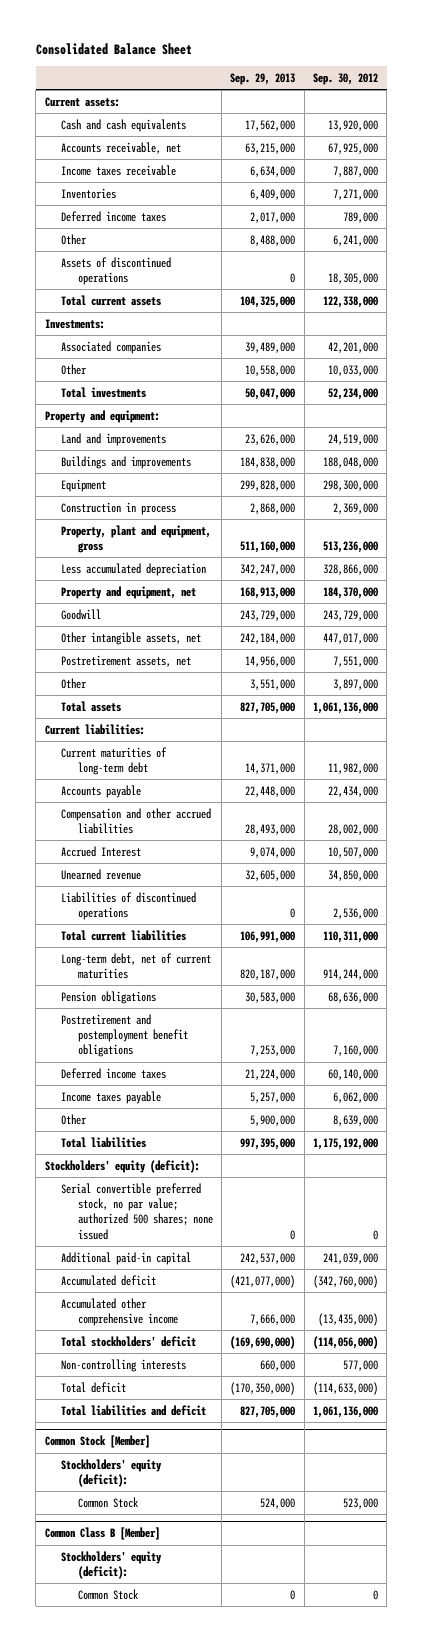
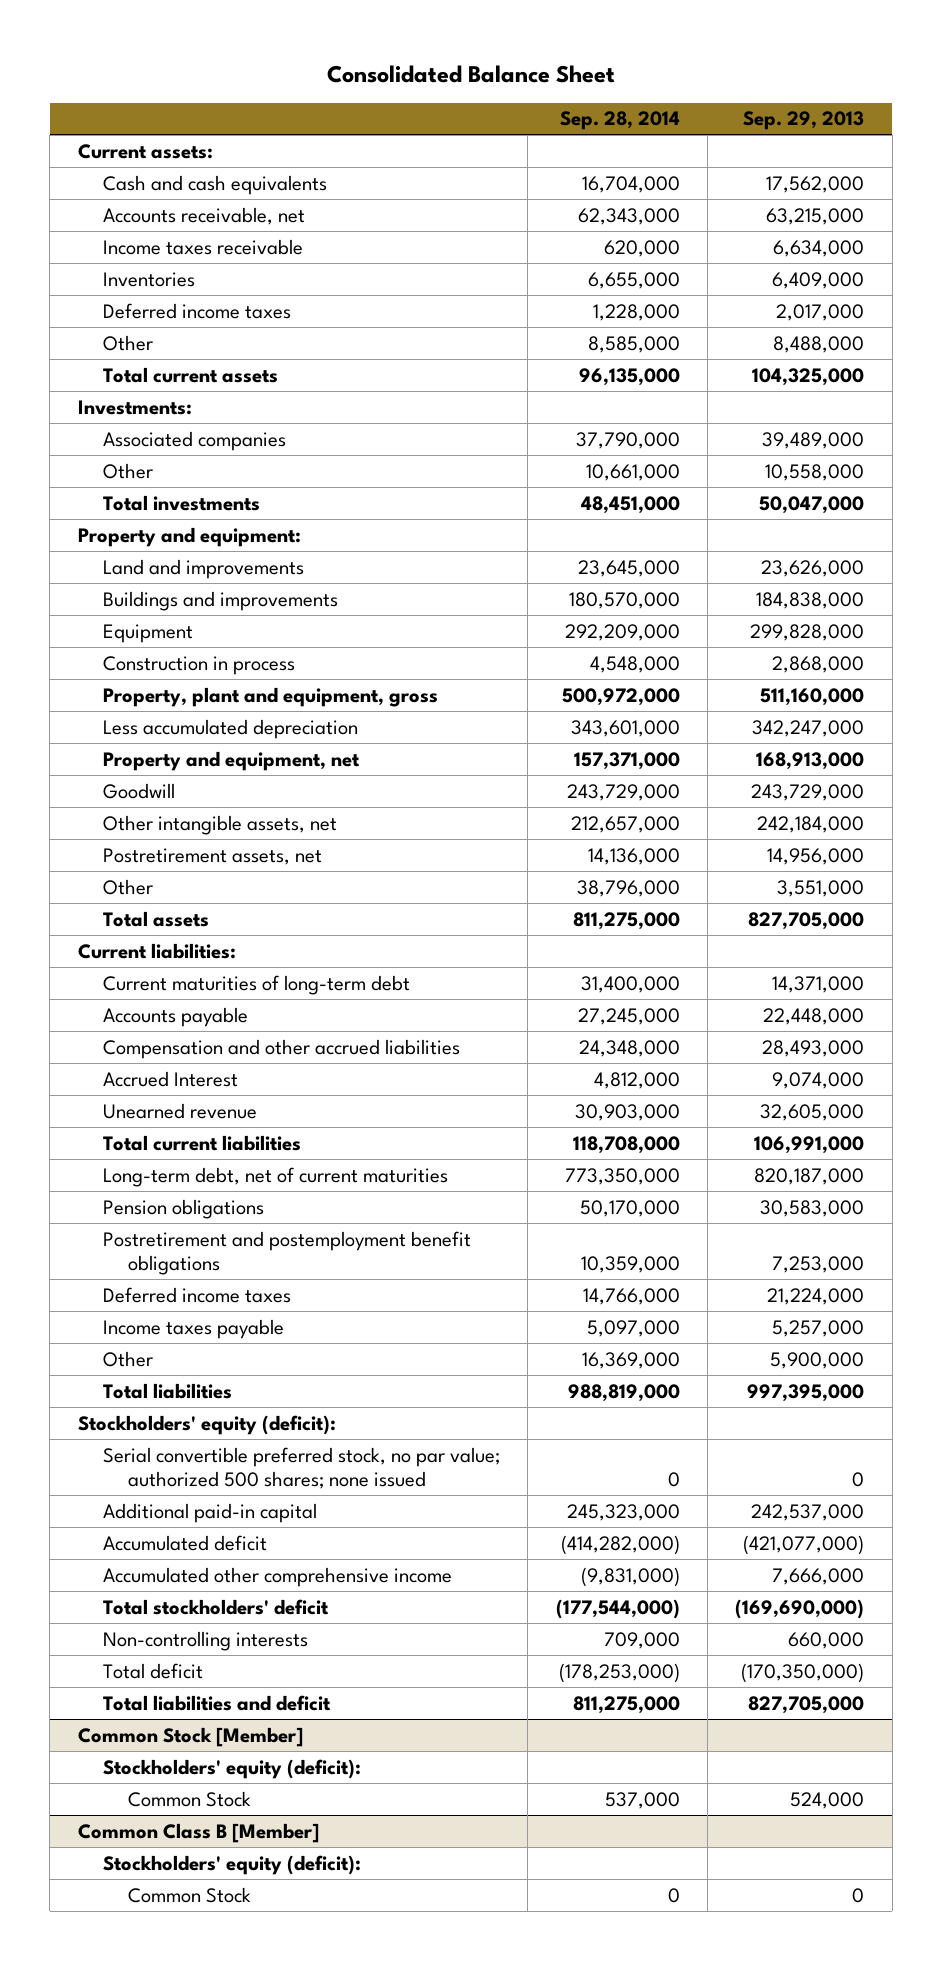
- | Sep. 29, 2013 | Sep. 30, 2012
+ | Sep. 28, 2014 | Sep. 29, 2013
- Assets of discontinued operations | 0 | 18,305,000
- Liabilities of discontinued operations | 0 | 2,536,000

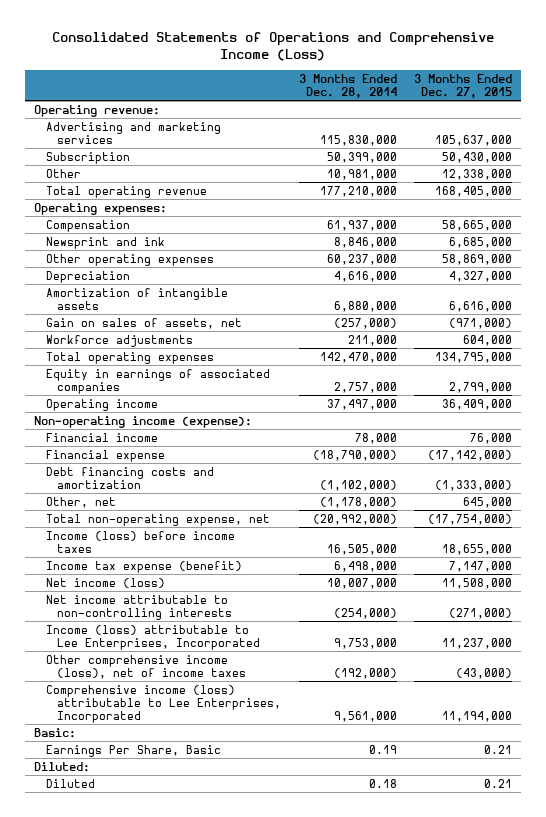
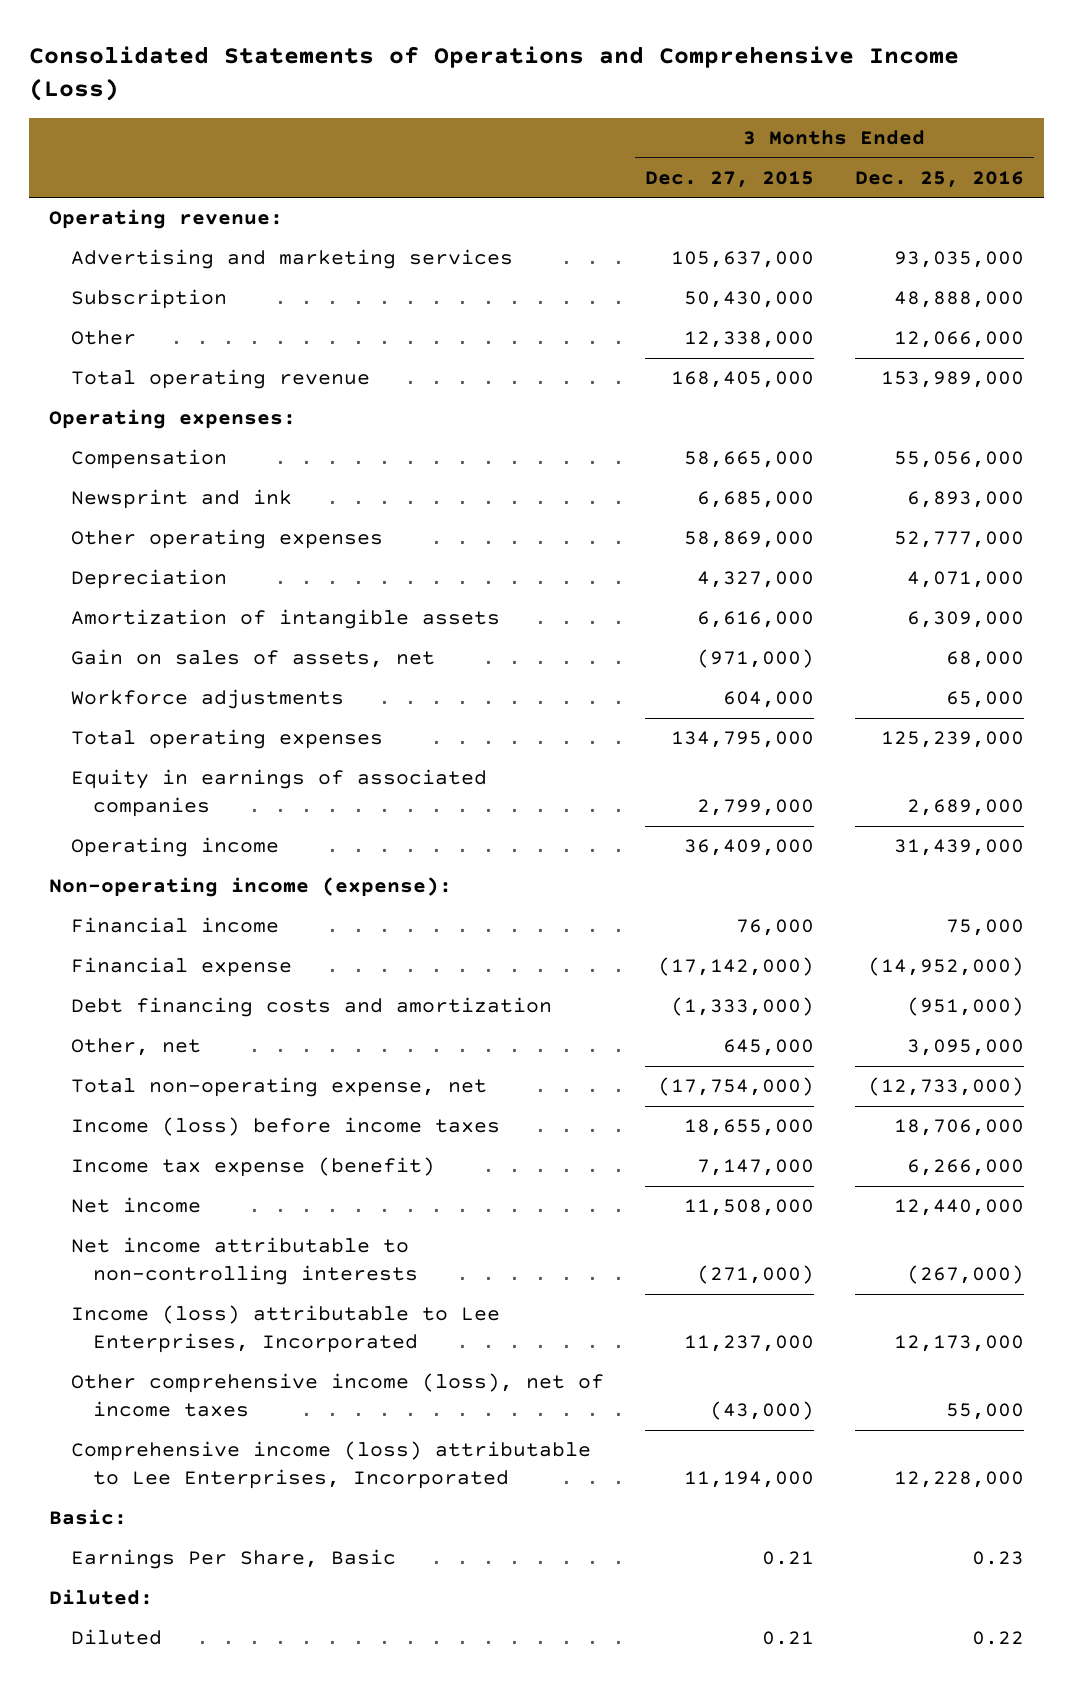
- | 3 Months Ended Dec. 28, 2014 | 3 Months Ended Dec. 27, 2015
+ | 3 Months Ended Dec. 27, 2015 | 3 Months Ended Dec. 25, 2016
- Net income (loss) | 10,007,000 | 11,508,000
+ Net income | 11,508,000 | 12,440,000

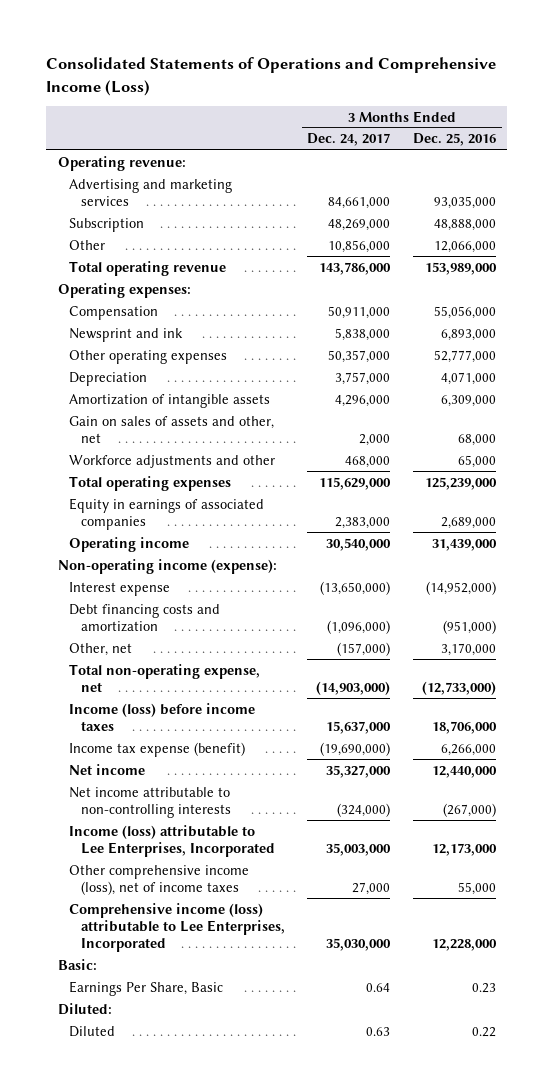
- | 3 Months Ended Dec. 27, 2015 | 3 Months Ended Dec. 25, 2016
+ | 3 Months Ended Dec. 24, 2017 | 3 Months Ended Dec. 25, 2016
- Gain on sales of assets, net | (971,000) | 68,000
- Workforce adjustments | 604,000 | 65,000
+ Gain on sales of assets and other, net | 2,000 | 68,000
+ Workforce adjustments and other | 468,000 | 65,000
- Financial income | 76,000 | 75,000
- Financial expense | (17,142,000) | (14,952,000)
+ Interest expense | (13,650,000) | (14,952,000)
- Other, net | 645,000 | 3,095,000
+ Other, net | (157,000) | 3,170,000

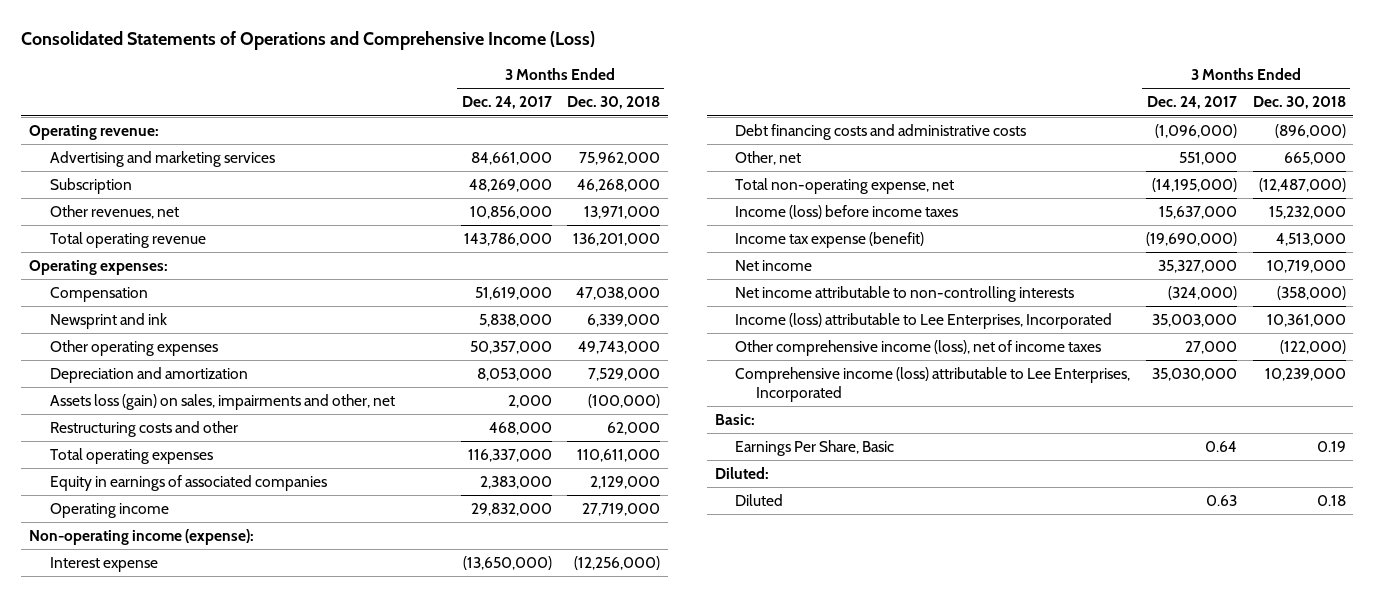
- | 3 Months Ended Dec. 24, 2017 | 3 Months Ended Dec. 25, 2016
+ | 3 Months Ended Dec. 24, 2017 | 3 Months Ended Dec. 30, 2018
- Other | 10,856,000 | 12,066,000
+ Other revenues, net | 10,856,000 | 13,971,000
- Compensation | 50,911,000 | 55,056,000
+ Compensation | 51,619,000 | 47,038,000
- Depreciation | 3,757,000 | 4,071,000
- Amortization of intangible assets | 4,296,000 | 6,309,000
- Gain on sales of assets and other, net | 2,000 | 68,000
- Workforce adjustments and other | 468,000 | 65,000
- Total operating expenses | 115,629,000 | 125,239,000
+ Depreciation and amortization | 8,053,000 | 7,529,000
+ Assets loss (gain) on sales, impairments and other, net | 2,000 | (100,000)
+ Restructuring costs and other | 468,000 | 62,000
+ Total operating expenses | 116,337,000 | 110,611,000
- Operating income | 30,540,000 | 31,439,000
+ Operating income | 29,832,000 | 27,719,000
- Debt financing costs and amortization | (1,096,000) | (951,000)
- Other, net | (157,000) | 3,170,000
- Total non-operating expense, net | (14,903,000) | (12,733,000)
+ Debt financing costs and administrative costs | (1,096,000) | (896,000)
+ Other, net | 551,000 | 665,000
+ Total non-operating expense, net | (14,195,000) | (12,487,000)

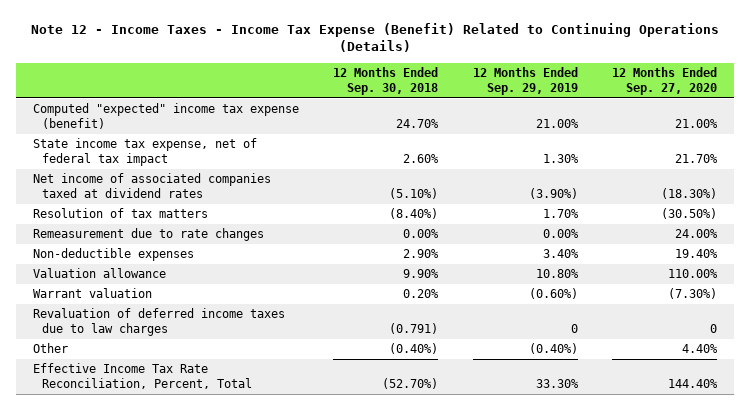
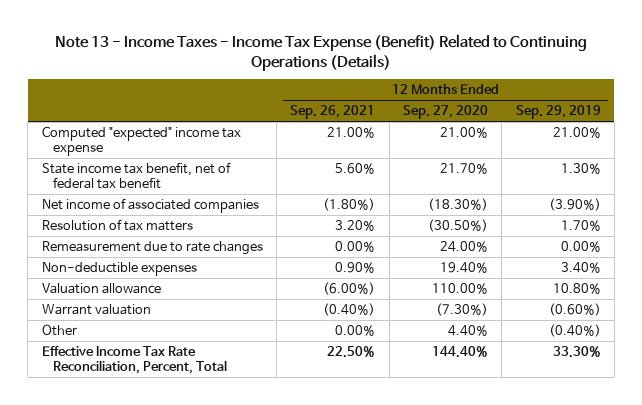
- Note 12 - Income Taxes - Income Tax Expense (Benefit) Related to Continuing Operations (Details)
+ Note 13 - Income Taxes - Income Tax Expense (Benefit) Related to Continuing Operations (Details)
- | 12 Months Ended Sep. 30, 2018 | 12 Months Ended Sep. 29, 2019 | 12 Months Ended Sep. 27, 2020
+ | 12 Months Ended Sep. 26, 2021 | 12 Months Ended Sep. 27, 2020 | 12 Months Ended Sep. 29, 2019
- Computed "expected" income tax expense (benefit) | 24.70% | 21.00% | 21.00%
- State income tax expense, net of federal tax impact | 2.60% | 1.30% | 21.70%
- Net income of associated companies taxed at dividend rates | (5.10%) | (3.90%) | (18.30%)
+ Computed "expected" income tax expense | 21.00% | 21.00% | 21.00%
+ State income tax benefit, net of federal tax benefit | 5.60% | 21.70% | 1.30%
+ Net income of associated companies | (1.80%) | (18.30%) | (3.90%)
- Revaluation of deferred income taxes due to law charges | (0.791) | 0 | 0

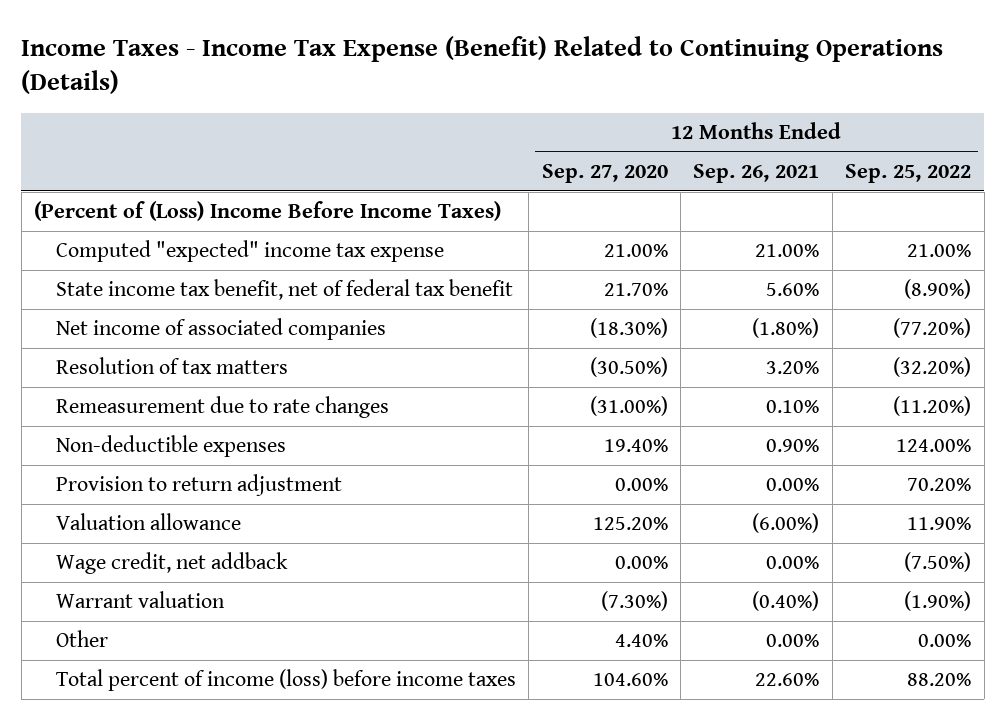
- Note 13 - Income Taxes - Income Tax Expense (Benefit) Related to Continuing Operations (Details)
+ Income Taxes - Income Tax Expense (Benefit) Related to Continuing Operations (Details)
- | 12 Months Ended Sep. 26, 2021 | 12 Months Ended Sep. 27, 2020 | 12 Months Ended Sep. 29, 2019
+ | 12 Months Ended Sep. 27, 2020 | 12 Months Ended Sep. 26, 2021 | 12 Months Ended Sep. 25, 2022
+ (Percent of (Loss) Income Before Income Taxes)
- Remeasurement due to rate changes | 0.00% | 24.00% | 0.00%
+ Remeasurement due to rate changes | (31.00%) | 0.10% | (11.20%)
- Valuation allowance | (6.00%) | 110.00% | 10.80%
+ Provision to return adjustment | 0.00% | 0.00% | 70.20%
+ Valuation allowance | 125.20% | (6.00%) | 11.90%
+ Wage credit, net addback | 0.00% | 0.00% | (7.50%)
- Effective Income Tax Rate Reconciliation, Percent, Total | 22.50% | 144.40% | 33.30%
+ Total percent of income (loss) before income taxes | 104.60% | 22.60% | 88.20%

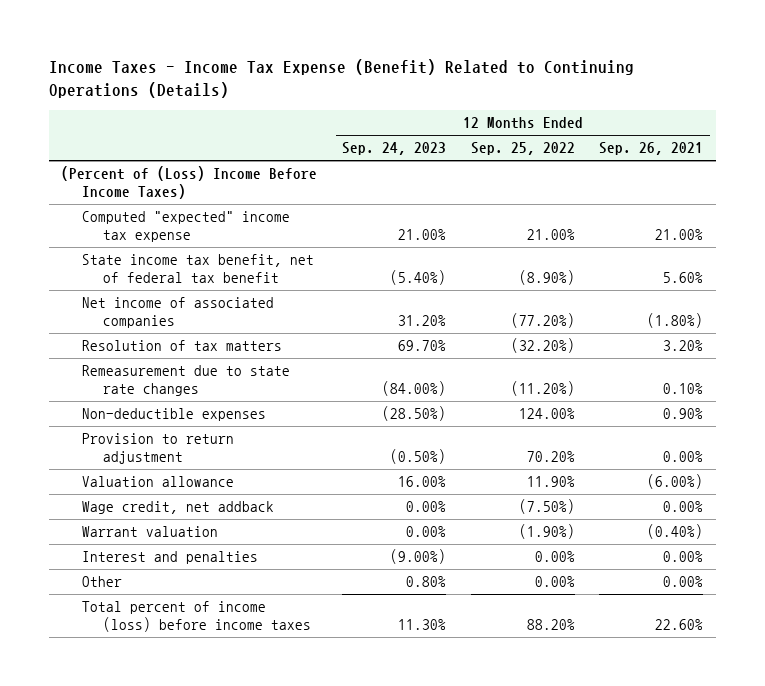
- | 12 Months Ended Sep. 27, 2020 | 12 Months Ended Sep. 26, 2021 | 12 Months Ended Sep. 25, 2022
+ | 12 Months Ended Sep. 24, 2023 | 12 Months Ended Sep. 25, 2022 | 12 Months Ended Sep. 26, 2021
- Remeasurement due to rate changes | (31.00%) | 0.10% | (11.20%)
+ Remeasurement due to state rate changes | (84.00%) | (11.20%) | 0.10%
+ Interest and penalties | (9.00%) | 0.00% | 0.00%

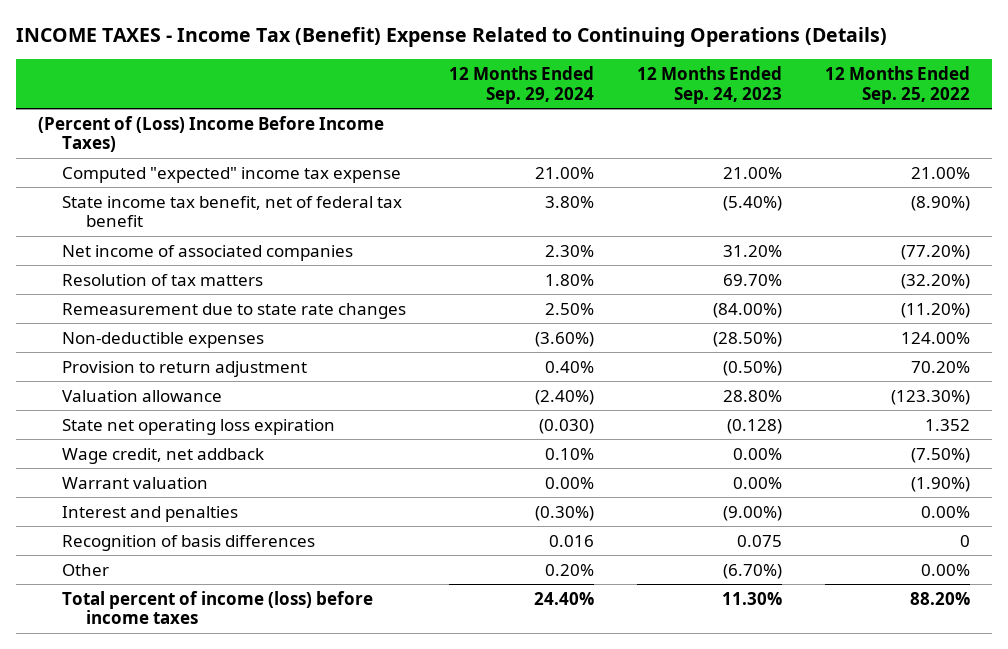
- Income Taxes - Income Tax Expense (Benefit) Related to Continuing Operations (Details)
+ INCOME TAXES - Income Tax (Benefit) Expense Related to Continuing Operations (Details)
- | 12 Months Ended Sep. 24, 2023 | 12 Months Ended Sep. 25, 2022 | 12 Months Ended Sep. 26, 2021
+ | 12 Months Ended Sep. 29, 2024 | 12 Months Ended Sep. 24, 2023 | 12 Months Ended Sep. 25, 2022
- Valuation allowance | 16.00% | 11.90% | (6.00%)
+ Valuation allowance | (2.40%) | 28.80% | (123.30%)
+ State net operating loss expiration | (0.030) | (0.128) | 1.352
- Other | 0.80% | 0.00% | 0.00%
+ Recognition of basis differences | 0.016 | 0.075 | 0
+ Other | 0.20% | (6.70%) | 0.00%

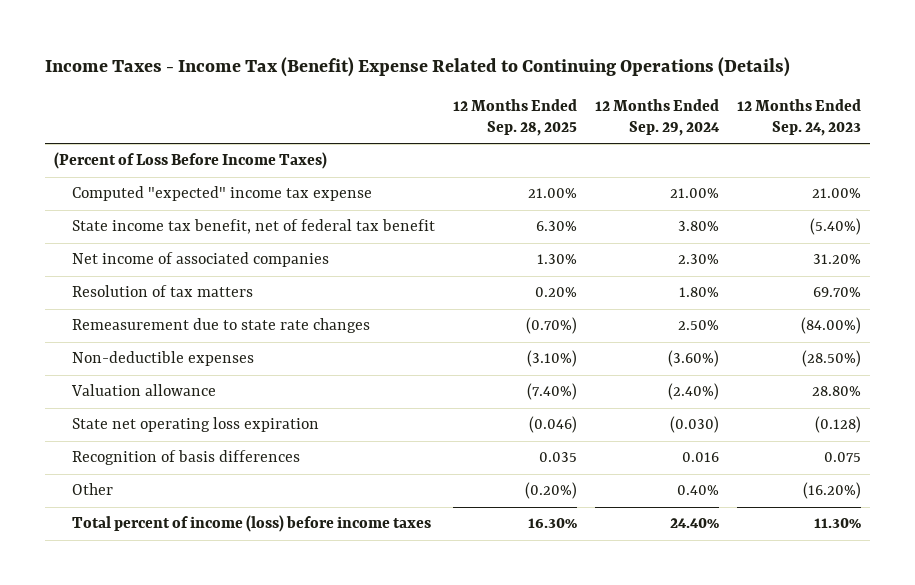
- INCOME TAXES - Income Tax (Benefit) Expense Related to Continuing Operations (Details)
+ Income Taxes - Income Tax (Benefit) Expense Related to Continuing Operations (Details)
- | 12 Months Ended Sep. 29, 2024 | 12 Months Ended Sep. 24, 2023 | 12 Months Ended Sep. 25, 2022
+ | 12 Months Ended Sep. 28, 2025 | 12 Months Ended Sep. 29, 2024 | 12 Months Ended Sep. 24, 2023
- (Percent of (Loss) Income Before Income Taxes)
+ (Percent of Loss Before Income Taxes)
- Provision to return adjustment | 0.40% | (0.50%) | 70.20%
- Wage credit, net addback | 0.10% | 0.00% | (7.50%)
- Warrant valuation | 0.00% | 0.00% | (1.90%)
- Interest and penalties | (0.30%) | (9.00%) | 0.00%
- Other | 0.20% | (6.70%) | 0.00%
+ Other | (0.20%) | 0.40% | (16.20%)

